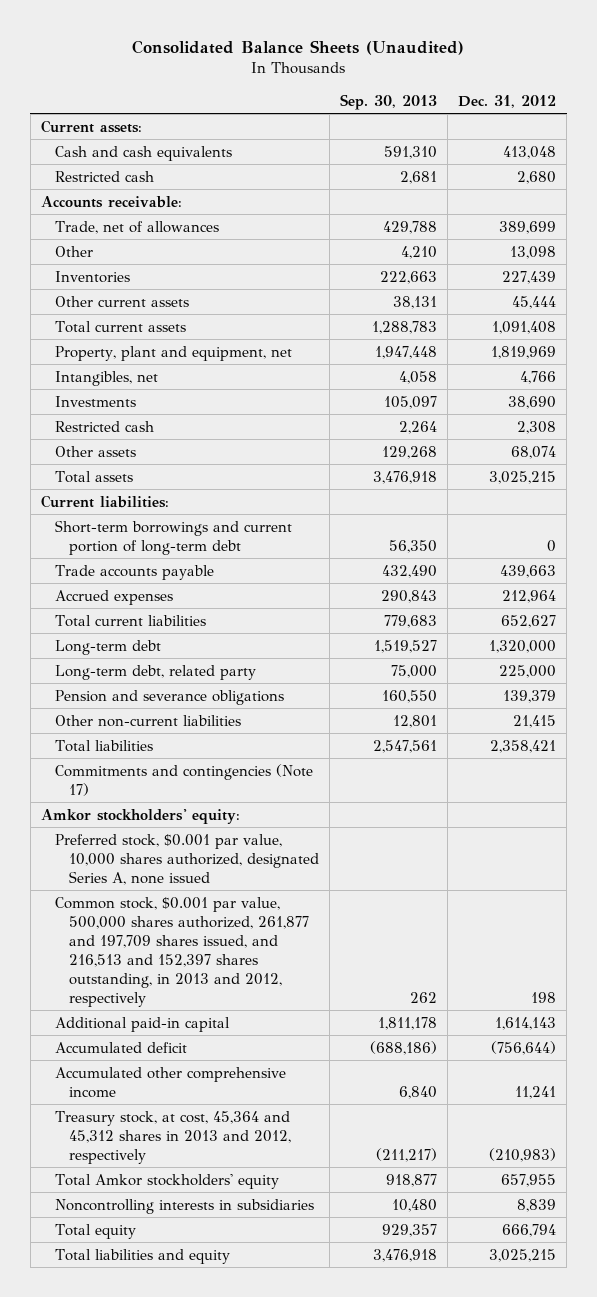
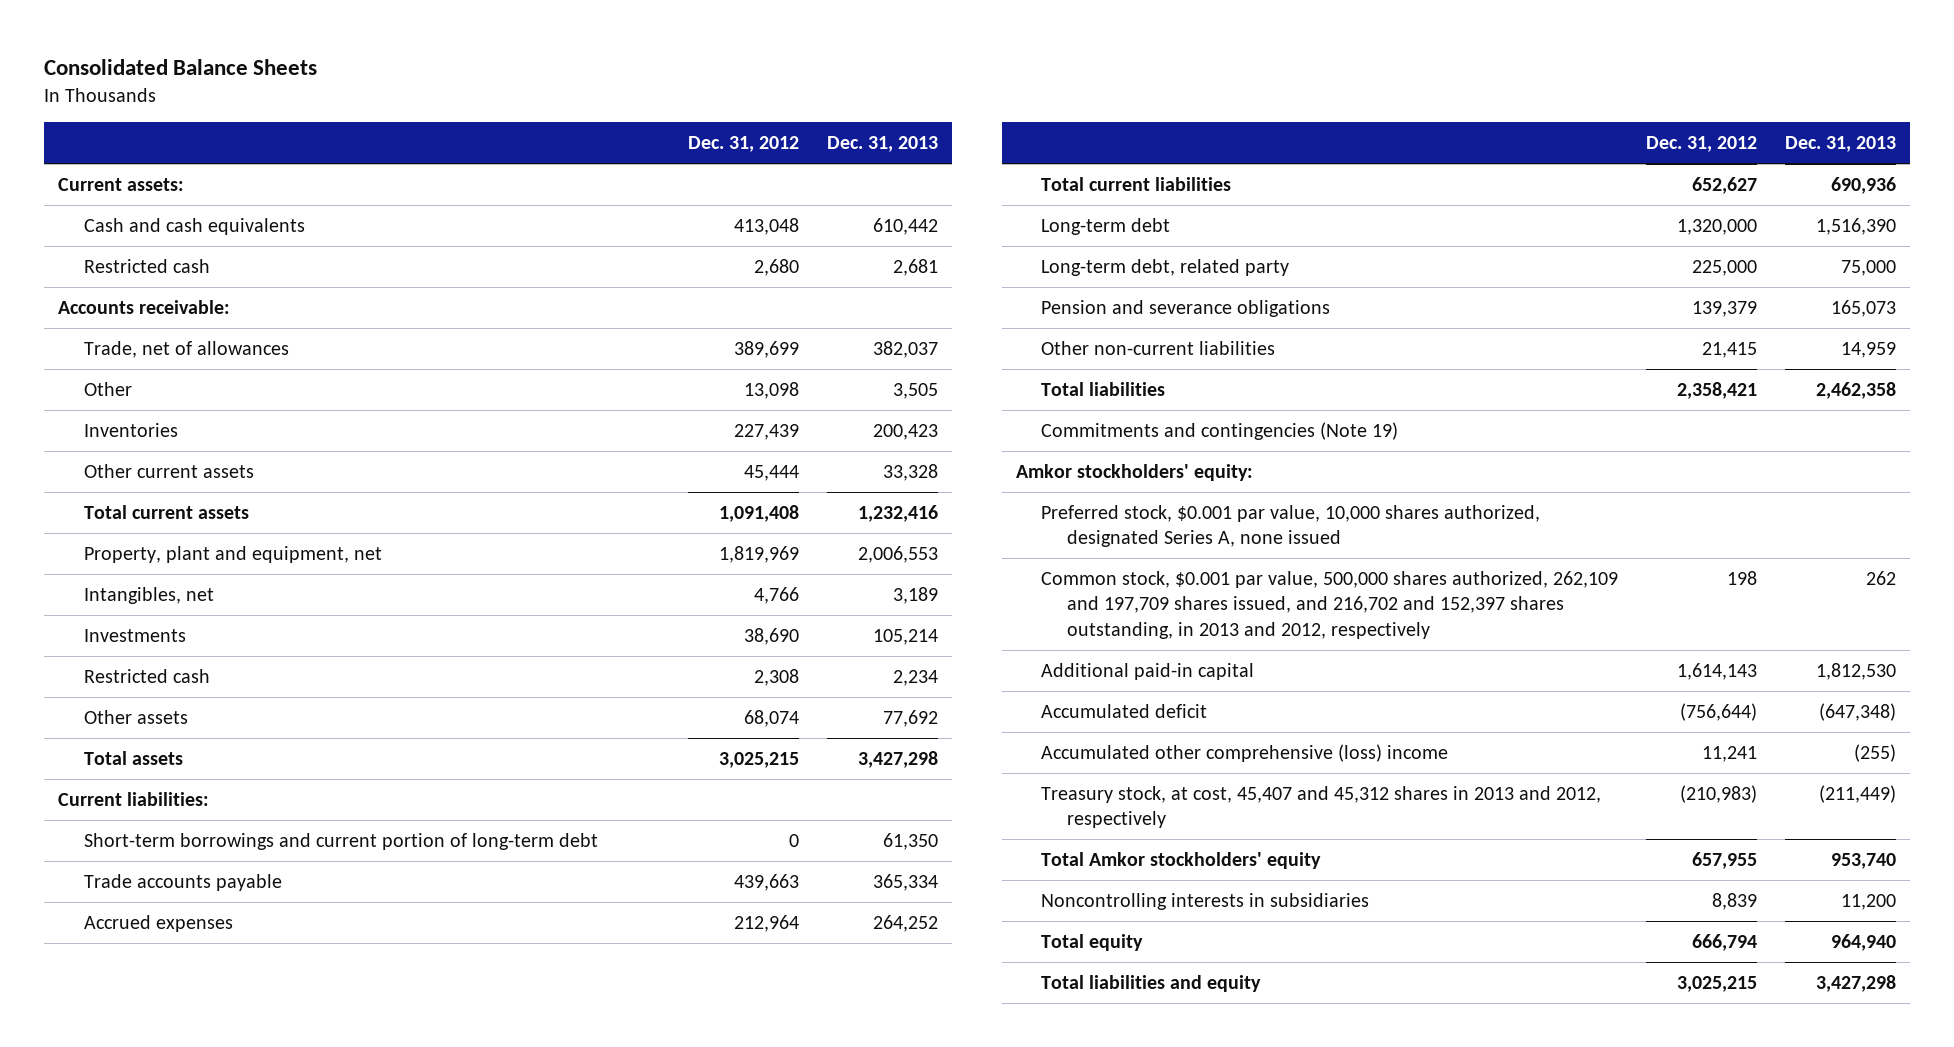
- Consolidated Balance Sheets (Unaudited)
+ Consolidated Balance Sheets
- | Sep. 30, 2013 | Dec. 31, 2012
+ | Dec. 31, 2012 | Dec. 31, 2013
- Commitments and contingencies (Note 17)
+ Commitments and contingencies (Note 19)
- Common stock, $0.001 par value, 500,000 shares authorized, 261,877 and 197,709 shares issued, and 216,513 and 152,397 shares outstanding, in 2013 and 2012, respectively | 262 | 198
+ Common stock, $0.001 par value, 500,000 shares authorized, 262,109 and 197,709 shares issued, and 216,702 and 152,397 shares outstanding, in 2013 and 2012, respectively | 198 | 262
- Accumulated other comprehensive income | 6,840 | 11,241
- Treasury stock, at cost, 45,364 and 45,312 shares in 2013 and 2012, respectively | (211,217) | (210,983)
+ Accumulated other comprehensive (loss) income | 11,241 | (255)
+ Treasury stock, at cost, 45,407 and 45,312 shares in 2013 and 2012, respectively | (210,983) | (211,449)

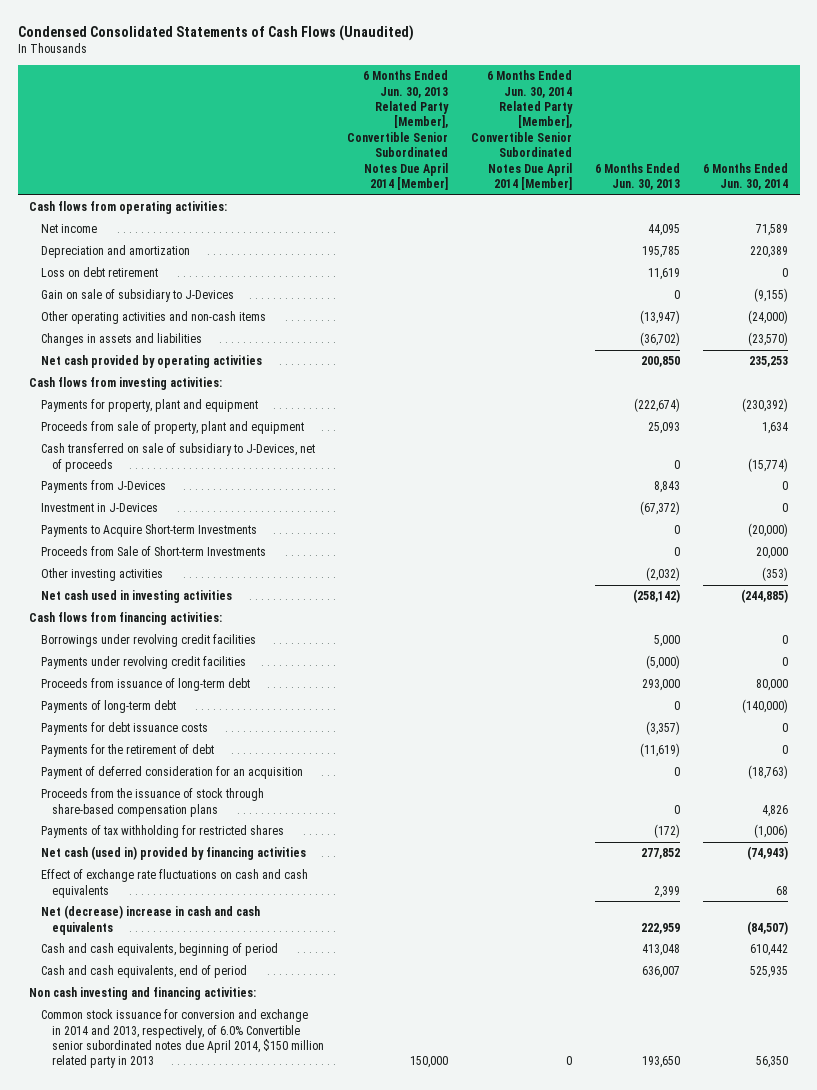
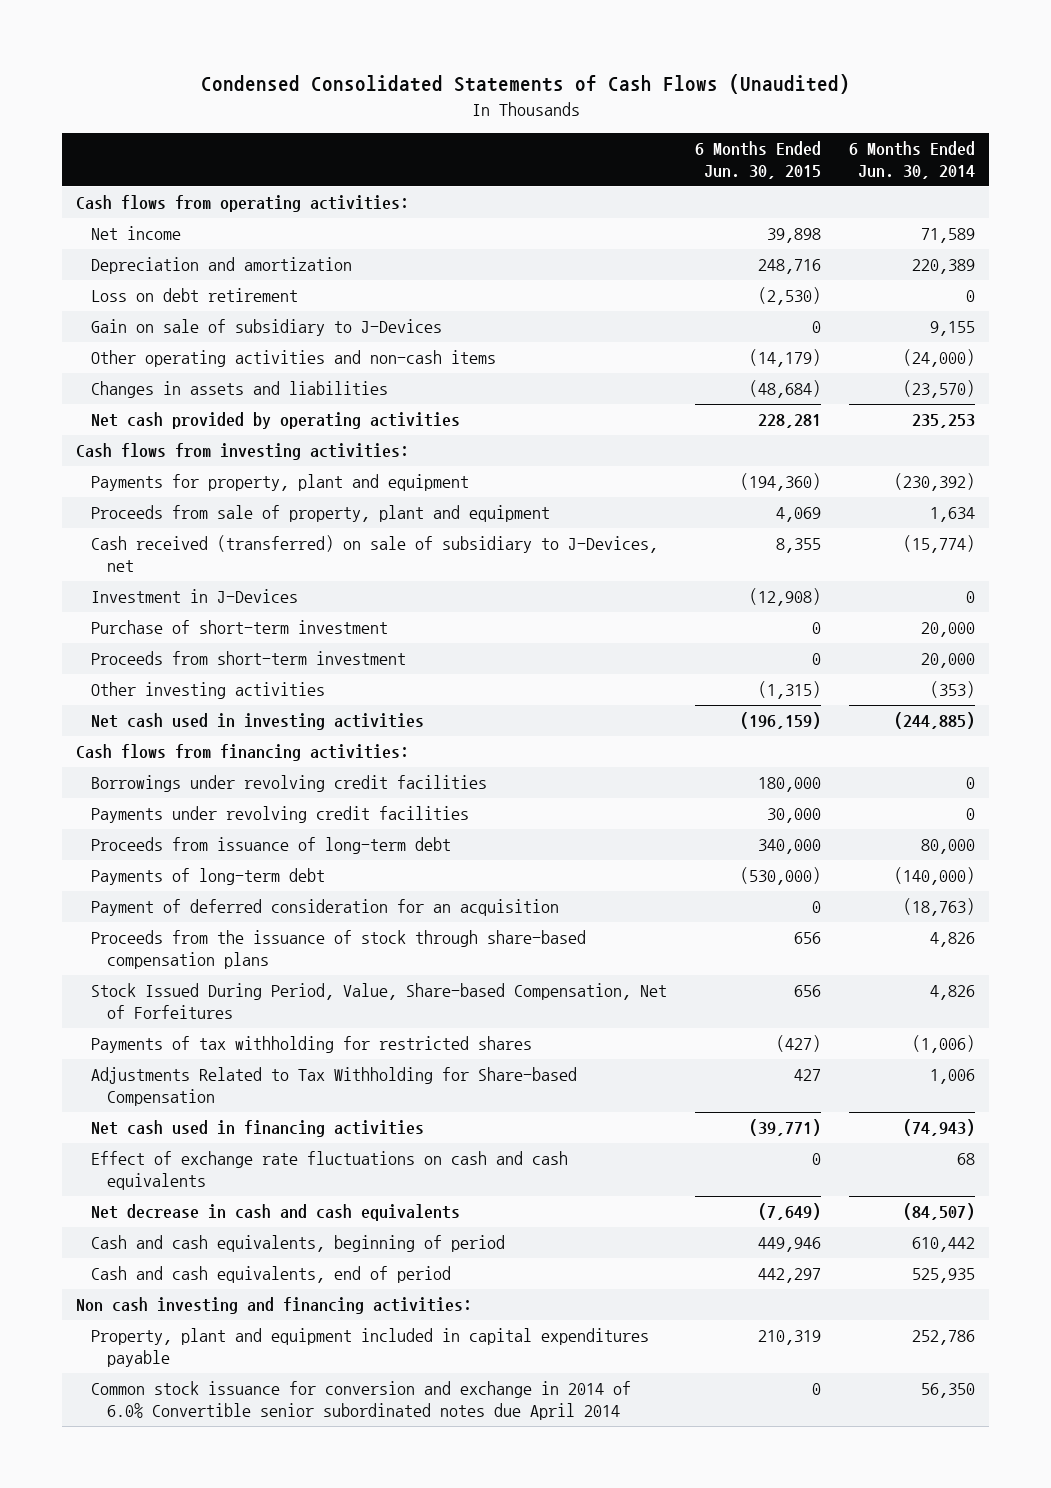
- | 6 Months Ended Jun. 30, 2013 Related Party [Member], Convertible Senior Subordinated Notes Due April 2014 [Member] | 6 Months Ended Jun. 30, 2014 Related Party [Member], Convertible Senior Subordinated Notes Due April 2014 [Member] | 6 Months Ended Jun. 30, 2013 | 6 Months Ended Jun. 30, 2014
+ | 6 Months Ended Jun. 30, 2015 | 6 Months Ended Jun. 30, 2014
- Gain on sale of subsidiary to J-Devices | | | 0 | (9,155)
+ Gain on sale of subsidiary to J-Devices | 0 | 9,155
- Cash transferred on sale of subsidiary to J-Devices, net of proceeds | | | 0 | (15,774)
- Payments from J-Devices | | | 8,843 | 0
+ Cash received (transferred) on sale of subsidiary to J-Devices, net | 8,355 | (15,774)
- Payments to Acquire Short-term Investments | | | 0 | (20,000)
- Proceeds from Sale of Short-term Investments | | | 0 | 20,000
+ Purchase of short-term investment | 0 | 20,000
+ Proceeds from short-term investment | 0 | 20,000
- Payments for debt issuance costs | | | (3,357) | 0
- Payments for the retirement of debt | | | (11,619) | 0
+ Stock Issued During Period, Value, Share-based Compensation, Net of Forfeitures | 656 | 4,826
- Net cash (used in) provided by financing activities | | | 277,852 | (74,943)
+ Adjustments Related to Tax Withholding for Share-based Compensation | 427 | 1,006
+ Net cash used in financing activities | (39,771) | (74,943)
- Net (decrease) increase in cash and cash equivalents | | | 222,959 | (84,507)
+ Net decrease in cash and cash equivalents | (7,649) | (84,507)
- Common stock issuance for conversion and exchange in 2014 and 2013, respectively, of 6.0% Convertible senior subordinated notes due April 2014, $150 million related party in 2013 | 150,000 | 0 | 193,650 | 56,350
+ Property, plant and equipment included in capital expenditures payable | 210,319 | 252,786
+ Common stock issuance for conversion and exchange in 2014 of 6.0% Convertible senior subordinated notes due April 2014 | 0 | 56,350

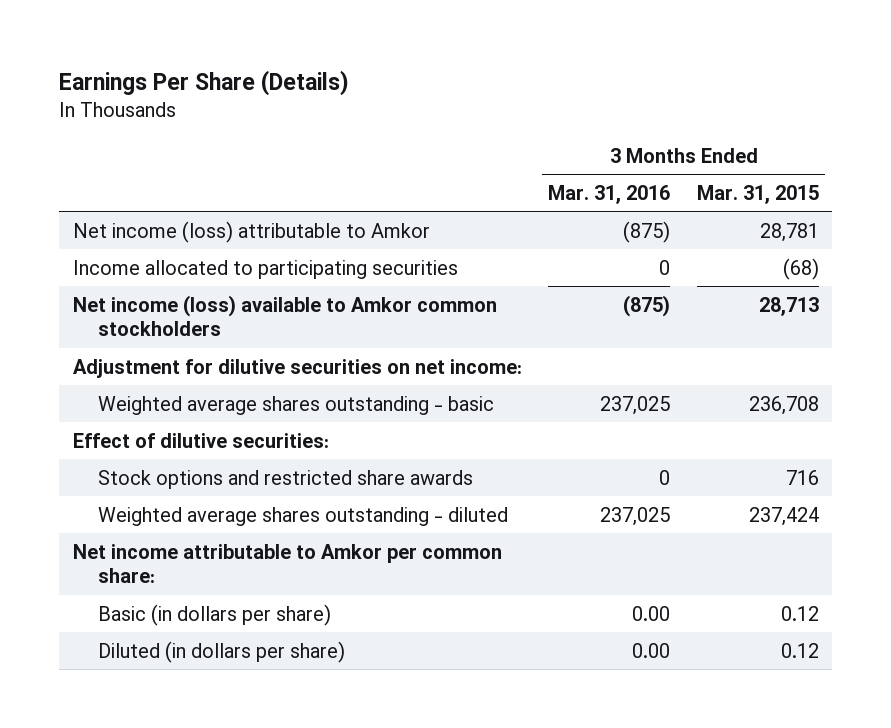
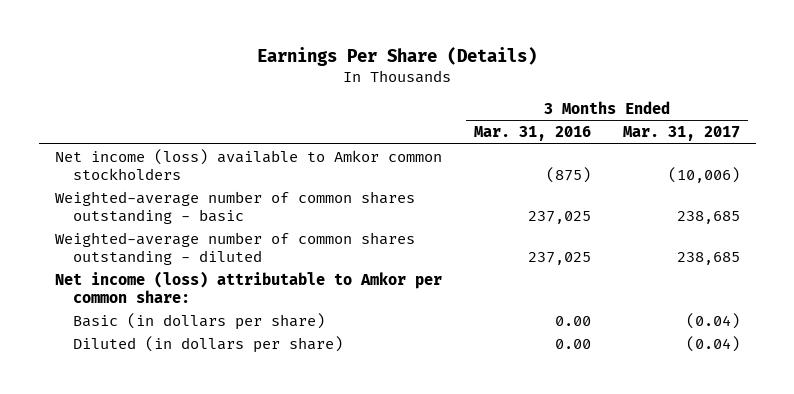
- | 3 Months Ended Mar. 31, 2016 | 3 Months Ended Mar. 31, 2015
+ | 3 Months Ended Mar. 31, 2016 | 3 Months Ended Mar. 31, 2017
- Net income (loss) attributable to Amkor | (875) | 28,781
- Income allocated to participating securities | 0 | (68)
- Adjustment for dilutive securities on net income:
- Weighted average shares outstanding - basic | 237,025 | 236,708
- Effect of dilutive securities:
- Stock options and restricted share awards | 0 | 716
- Weighted average shares outstanding - diluted | 237,025 | 237,424
- Net income attributable to Amkor per common share:
+ Weighted-average number of common shares outstanding - basic | 237,025 | 238,685
+ Weighted-average number of common shares outstanding - diluted | 237,025 | 238,685
+ Net income (loss) attributable to Amkor per common share:

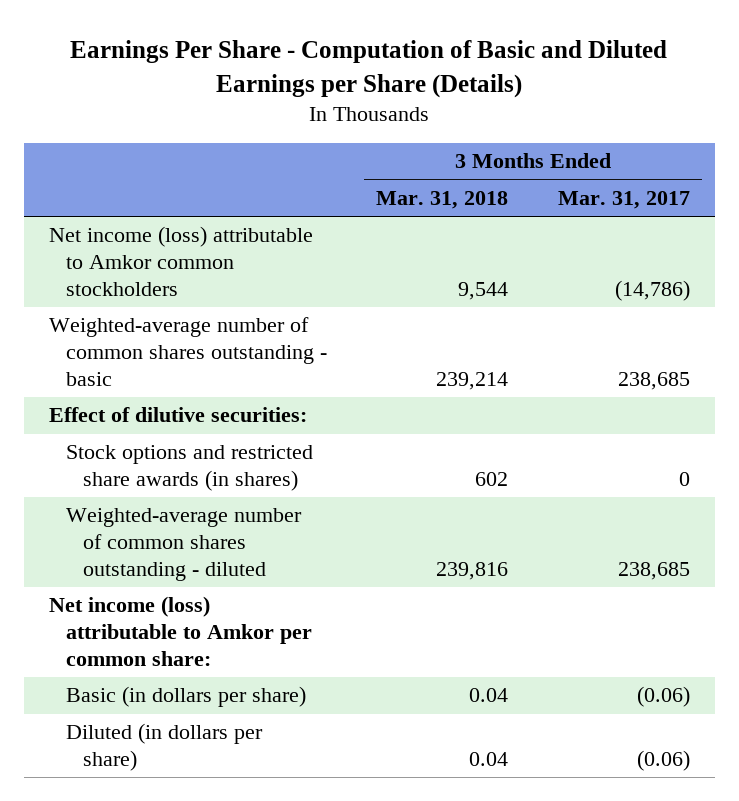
- Earnings Per Share (Details)
+ Earnings Per Share - Computation of Basic and Diluted Earnings per Share (Details)
- | 3 Months Ended Mar. 31, 2016 | 3 Months Ended Mar. 31, 2017
+ | 3 Months Ended Mar. 31, 2018 | 3 Months Ended Mar. 31, 2017
- Net income (loss) available to Amkor common stockholders | (875) | (10,006)
+ Net income (loss) attributable to Amkor common stockholders | 9,544 | (14,786)
+ Effect of dilutive securities:
+ Stock options and restricted share awards (in shares) | 602 | 0
- Basic (in dollars per share) | 0.00 | (0.04)
- Diluted (in dollars per share) | 0.00 | (0.04)
+ Basic (in dollars per share) | 0.04 | (0.06)
+ Diluted (in dollars per share) | 0.04 | (0.06)

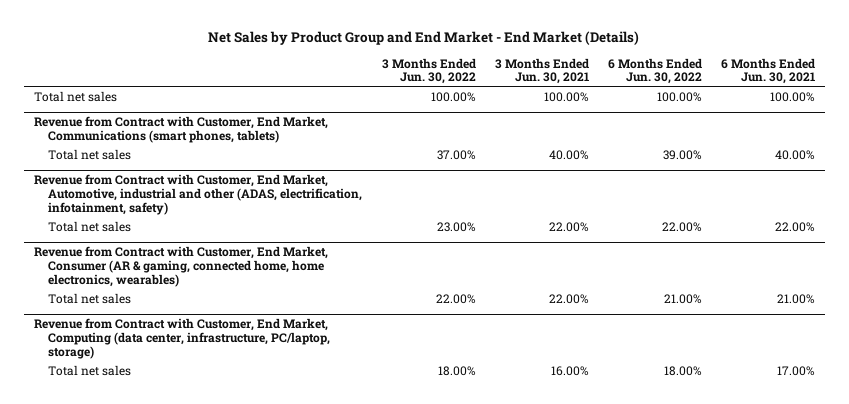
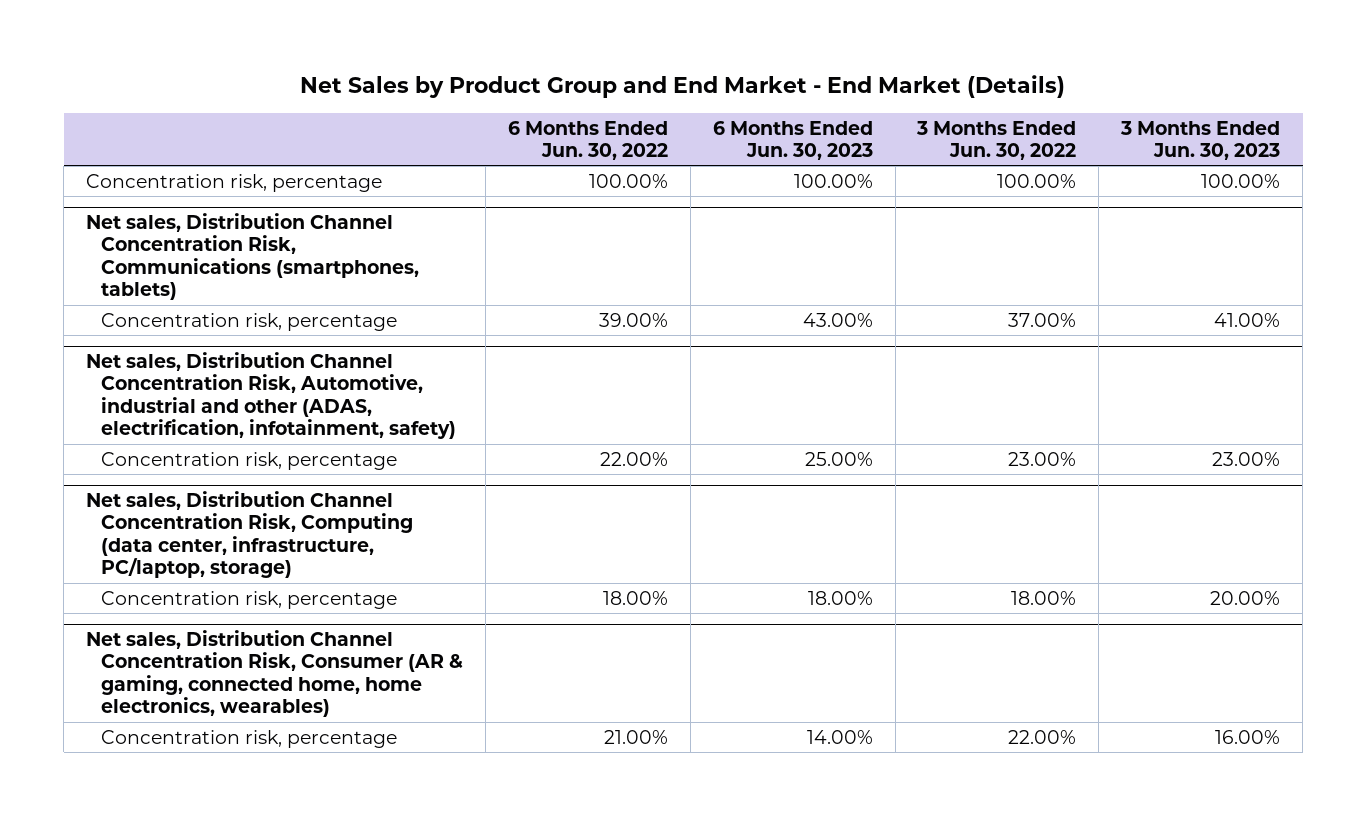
- | 3 Months Ended Jun. 30, 2022 | 3 Months Ended Jun. 30, 2021 | 6 Months Ended Jun. 30, 2022 | 6 Months Ended Jun. 30, 2021
+ | 6 Months Ended Jun. 30, 2022 | 6 Months Ended Jun. 30, 2023 | 3 Months Ended Jun. 30, 2022 | 3 Months Ended Jun. 30, 2023
- Total net sales | 100.00% | 100.00% | 100.00% | 100.00%
- Revenue from Contract with Customer, End Market, Communications (smart phones, tablets)
- Total net sales | 37.00% | 40.00% | 39.00% | 40.00%
- Revenue from Contract with Customer, End Market, Automotive, industrial and other (ADAS, electrification, infotainment, safety)
- Total net sales | 23.00% | 22.00% | 22.00% | 22.00%
- Revenue from Contract with Customer, End Market, Consumer (AR & gaming, connected home, home electronics, wearables)
- Total net sales | 22.00% | 22.00% | 21.00% | 21.00%
- Revenue from Contract with Customer, End Market, Computing (data center, infrastructure, PC/laptop, storage)
- Total net sales | 18.00% | 16.00% | 18.00% | 17.00%
+ Concentration risk, percentage | 100.00% | 100.00% | 100.00% | 100.00%
+ Net sales, Distribution Channel Concentration Risk, Communications (smartphones, tablets)
+ Concentration risk, percentage | 39.00% | 43.00% | 37.00% | 41.00%
+ Net sales, Distribution Channel Concentration Risk, Automotive, industrial and other (ADAS, electrification, infotainment, safety)
+ Concentration risk, percentage | 22.00% | 25.00% | 23.00% | 23.00%
+ Net sales, Distribution Channel Concentration Risk, Computing (data center, infrastructure, PC/laptop, storage)
+ Concentration risk, percentage | 18.00% | 18.00% | 18.00% | 20.00%
+ Net sales, Distribution Channel Concentration Risk, Consumer (AR & gaming, connected home, home electronics, wearables)
+ Concentration risk, percentage | 21.00% | 14.00% | 22.00% | 16.00%

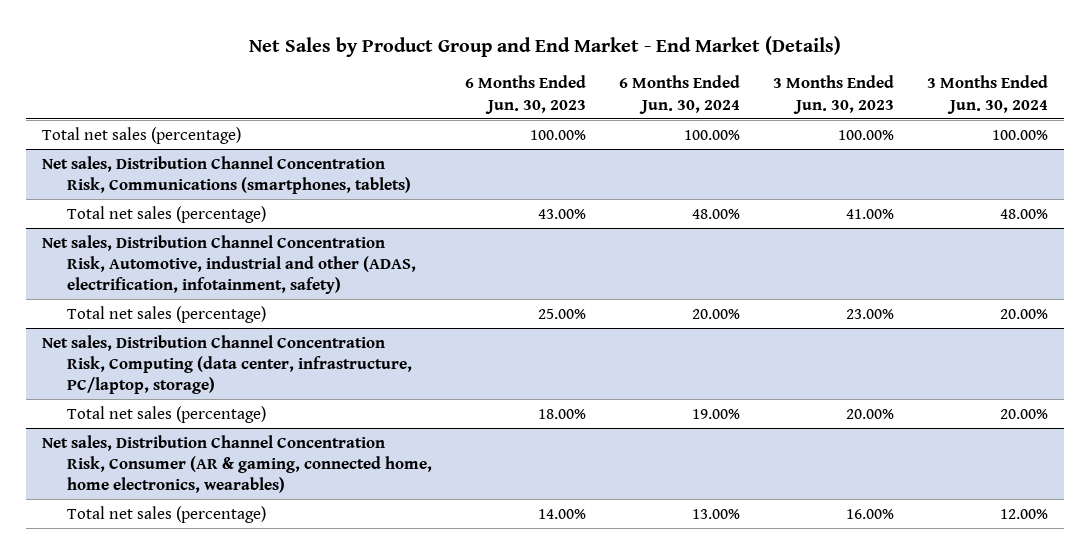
- | 6 Months Ended Jun. 30, 2022 | 6 Months Ended Jun. 30, 2023 | 3 Months Ended Jun. 30, 2022 | 3 Months Ended Jun. 30, 2023
+ | 6 Months Ended Jun. 30, 2023 | 6 Months Ended Jun. 30, 2024 | 3 Months Ended Jun. 30, 2023 | 3 Months Ended Jun. 30, 2024
- Concentration risk, percentage | 100.00% | 100.00% | 100.00% | 100.00%
+ Total net sales (percentage) | 100.00% | 100.00% | 100.00% | 100.00%
@ Net sales, Distribution Channel Concentration Risk, Communications (smartphones, tablets)
- Concentration risk, percentage | 39.00% | 43.00% | 37.00% | 41.00%
+ Total net sales (percentage) | 43.00% | 48.00% | 41.00% | 48.00%
@ Net sales, Distribution Channel Concentration Risk, Automotive, industrial and other (ADAS, electrification, infotainment, safety)
- Concentration risk, percentage | 22.00% | 25.00% | 23.00% | 23.00%
+ Total net sales (percentage) | 25.00% | 20.00% | 23.00% | 20.00%
@ Net sales, Distribution Channel Concentration Risk, Computing (data center, infrastructure, PC/laptop, storage)
- Concentration risk, percentage | 18.00% | 18.00% | 18.00% | 20.00%
+ Total net sales (percentage) | 18.00% | 19.00% | 20.00% | 20.00%
@ Net sales, Distribution Channel Concentration Risk, Consumer (AR & gaming, connected home, home electronics, wearables)
- Concentration risk, percentage | 21.00% | 14.00% | 22.00% | 16.00%
+ Total net sales (percentage) | 14.00% | 13.00% | 16.00% | 12.00%

